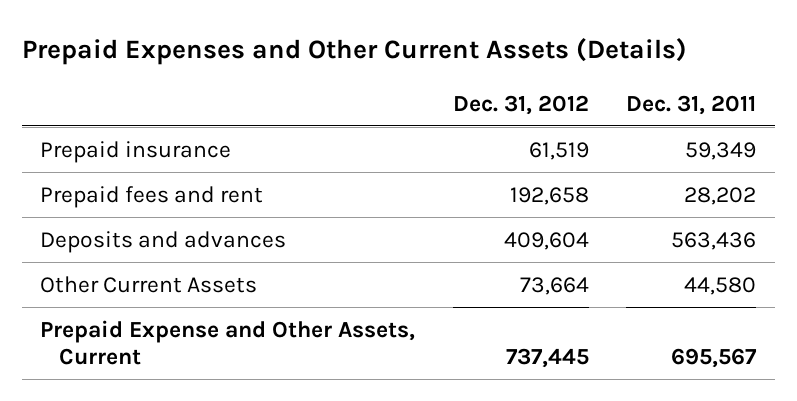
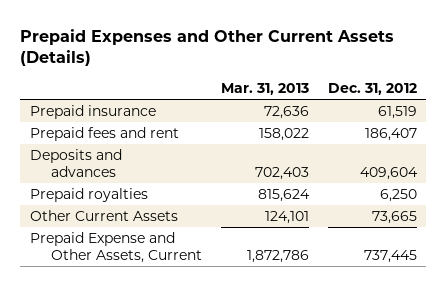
- | Dec. 31, 2012 | Dec. 31, 2011
+ | Mar. 31, 2013 | Dec. 31, 2012
- Prepaid fees and rent | 192,658 | 28,202
+ Prepaid fees and rent | 158,022 | 186,407
- Other Current Assets | 73,664 | 44,580
+ Prepaid royalties | 815,624 | 6,250
+ Other Current Assets | 124,101 | 73,665

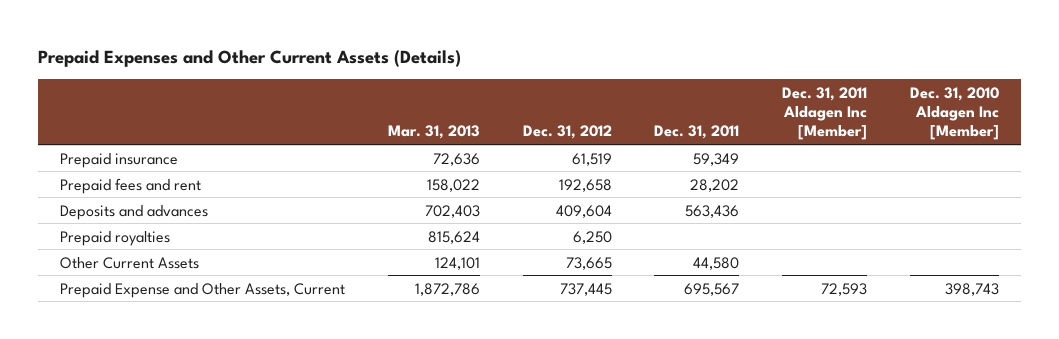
- | Mar. 31, 2013 | Dec. 31, 2012
+ | Mar. 31, 2013 | Dec. 31, 2012 | Dec. 31, 2011 | Dec. 31, 2011 Aldagen Inc [Member] | Dec. 31, 2010 Aldagen Inc [Member]
- Prepaid fees and rent | 158,022 | 186,407
+ Prepaid fees and rent | 158,022 | 192,658 | 28,202 | |

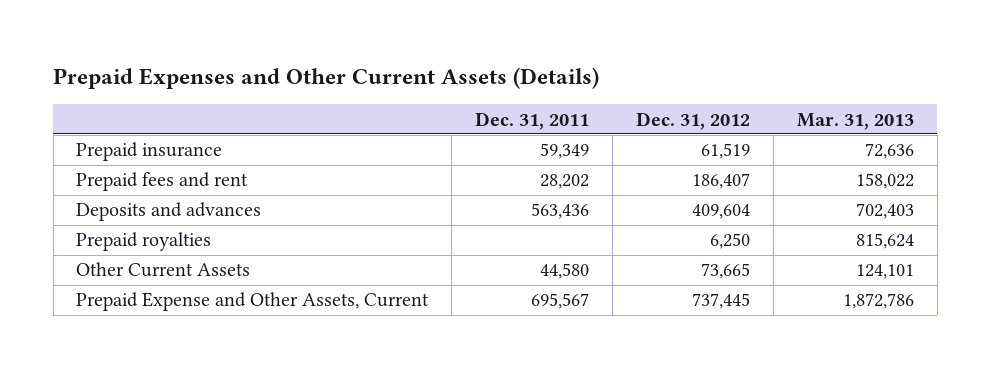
- | Mar. 31, 2013 | Dec. 31, 2012 | Dec. 31, 2011 | Dec. 31, 2011 Aldagen Inc [Member] | Dec. 31, 2010 Aldagen Inc [Member]
+ | Dec. 31, 2011 | Dec. 31, 2012 | Mar. 31, 2013
- Prepaid fees and rent | 158,022 | 192,658 | 28,202 | |
+ Prepaid fees and rent | 28,202 | 186,407 | 158,022

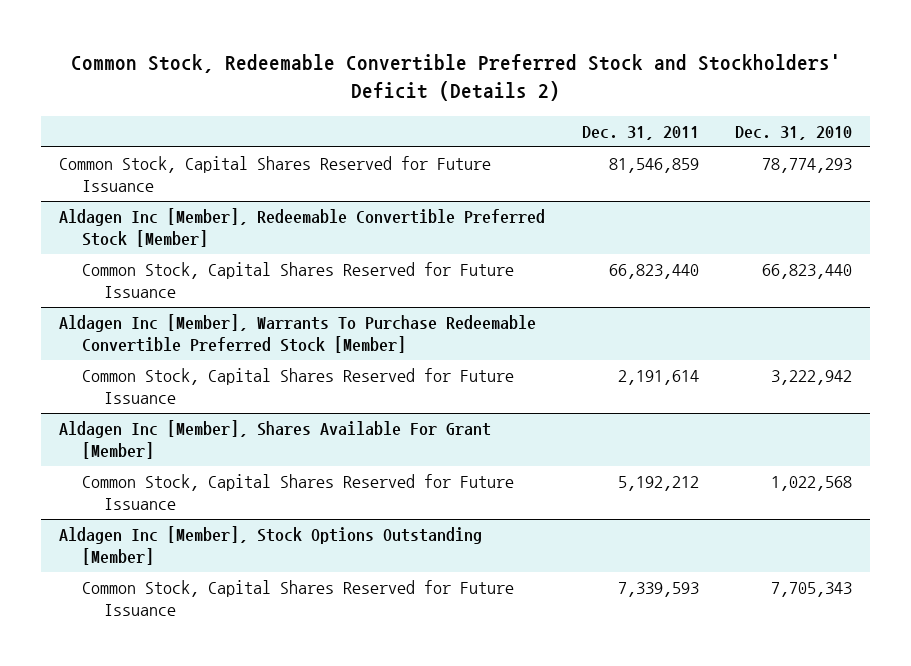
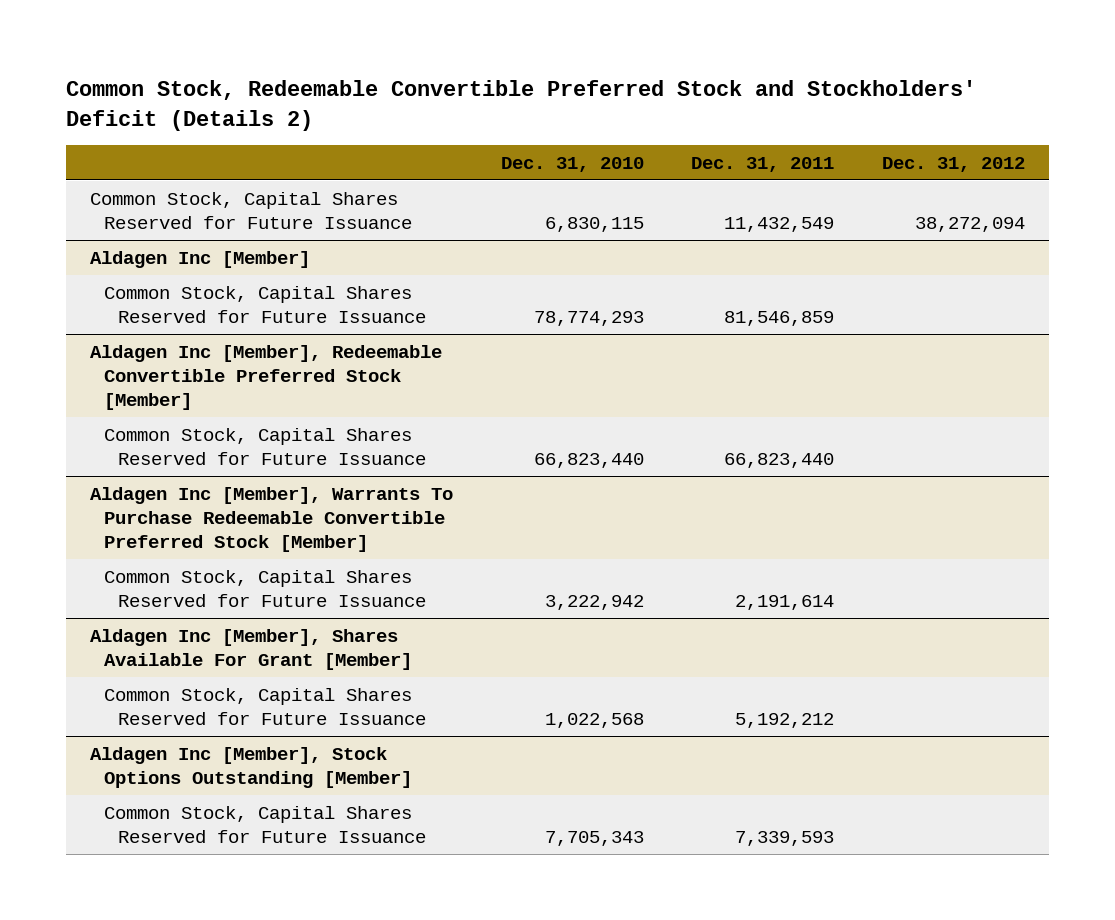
- | Dec. 31, 2011 | Dec. 31, 2010
+ | Dec. 31, 2010 | Dec. 31, 2011 | Dec. 31, 2012
+ Common Stock, Capital Shares Reserved for Future Issuance | 6,830,115 | 11,432,549 | 38,272,094
+ Aldagen Inc [Member]

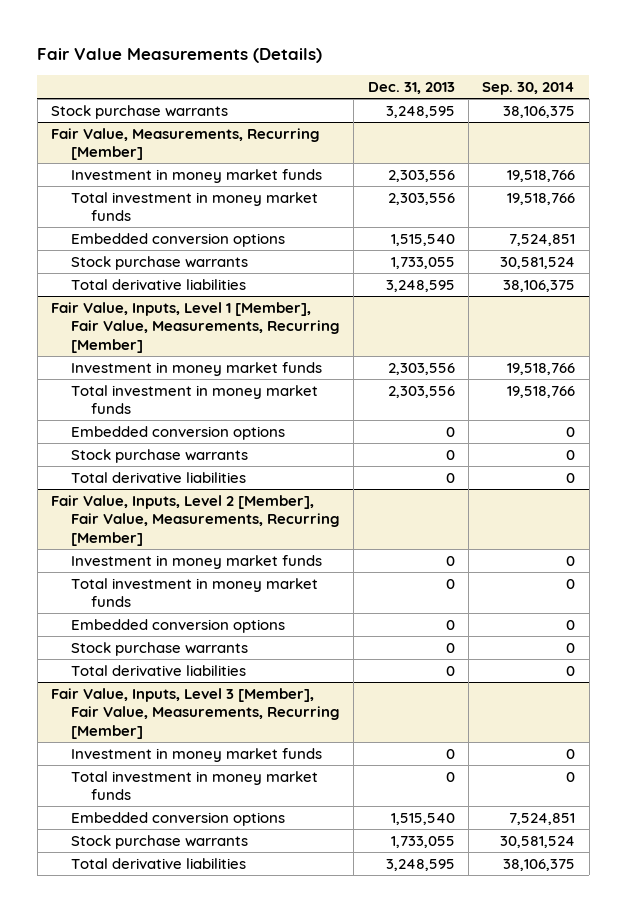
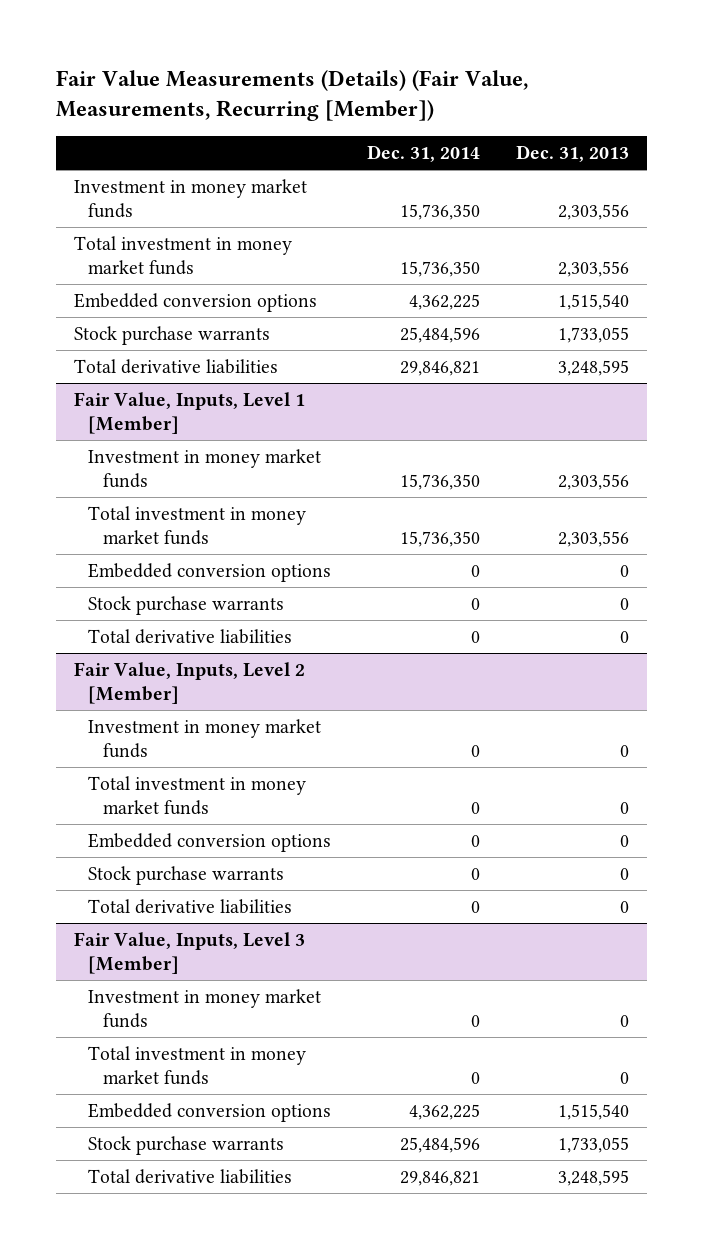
- Fair Value Measurements (Details)
+ Fair Value Measurements (Details) (Fair Value, Measurements, Recurring [Member])
- | Dec. 31, 2013 | Sep. 30, 2014
+ | Dec. 31, 2014 | Dec. 31, 2013
- Stock purchase warrants | 3,248,595 | 38,106,375
- Fair Value, Measurements, Recurring [Member]
- Fair Value, Inputs, Level 1 [Member], Fair Value, Measurements, Recurring [Member]
+ Fair Value, Inputs, Level 1 [Member]
- Fair Value, Inputs, Level 2 [Member], Fair Value, Measurements, Recurring [Member]
+ Fair Value, Inputs, Level 2 [Member]
- Fair Value, Inputs, Level 3 [Member], Fair Value, Measurements, Recurring [Member]
+ Fair Value, Inputs, Level 3 [Member]

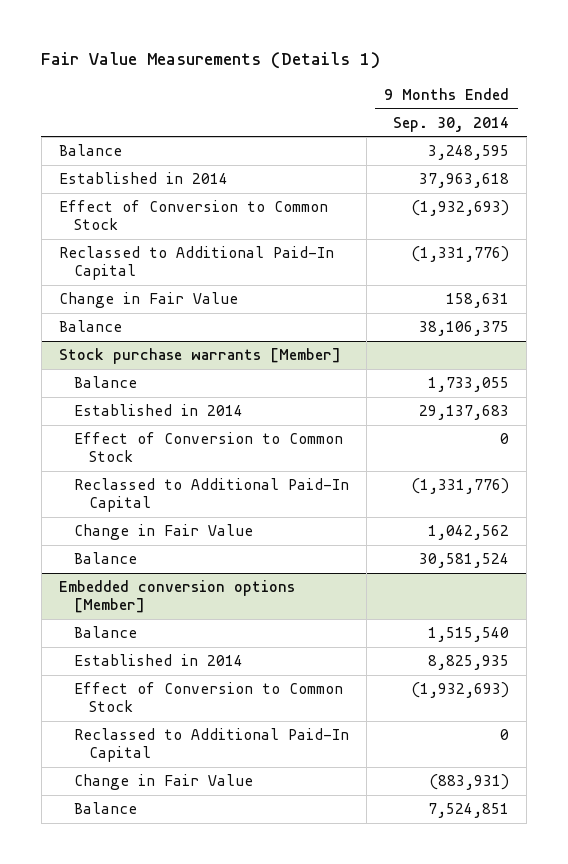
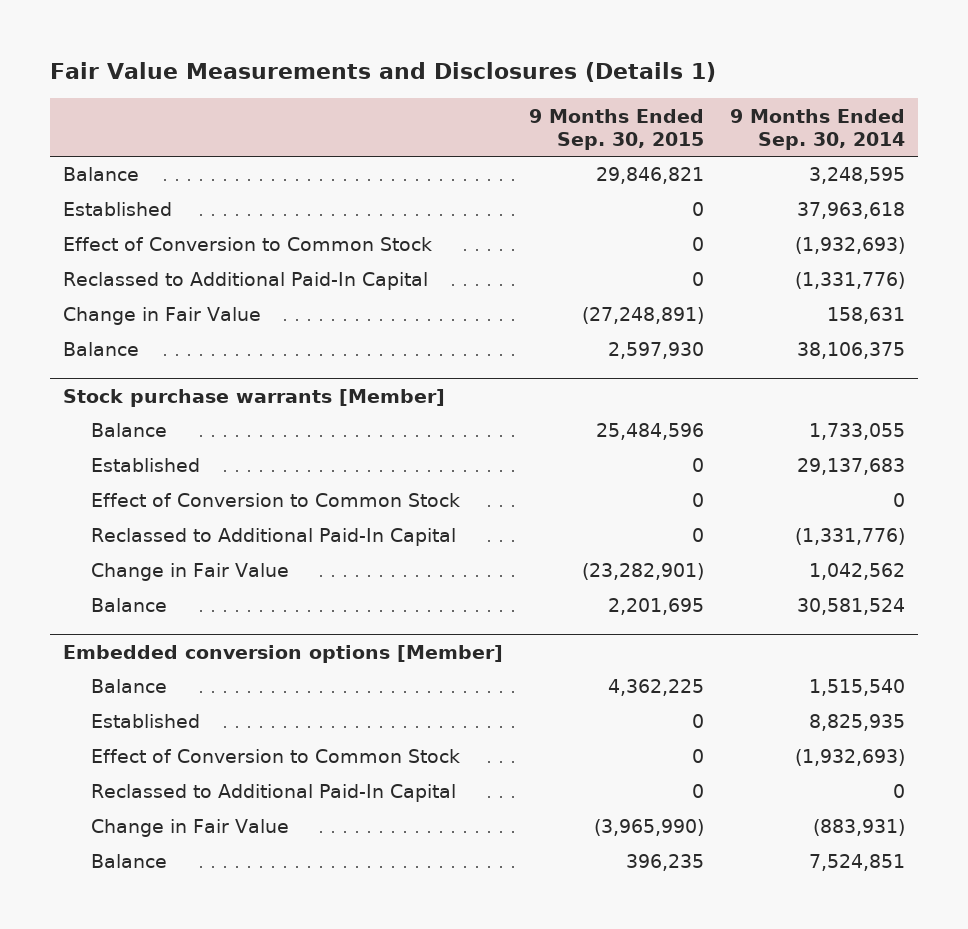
- Fair Value Measurements (Details 1)
+ Fair Value Measurements and Disclosures (Details 1)
- | 9 Months Ended Sep. 30, 2014
+ | 9 Months Ended Sep. 30, 2015 | 9 Months Ended Sep. 30, 2014
- Established in 2014 | 37,963,618
+ Established | 0 | 37,963,618
@ Stock purchase warrants [Member]
- Established in 2014 | 29,137,683
+ Established | 0 | 29,137,683
@ Embedded conversion options [Member]
- Established in 2014 | 8,825,935
+ Established | 0 | 8,825,935

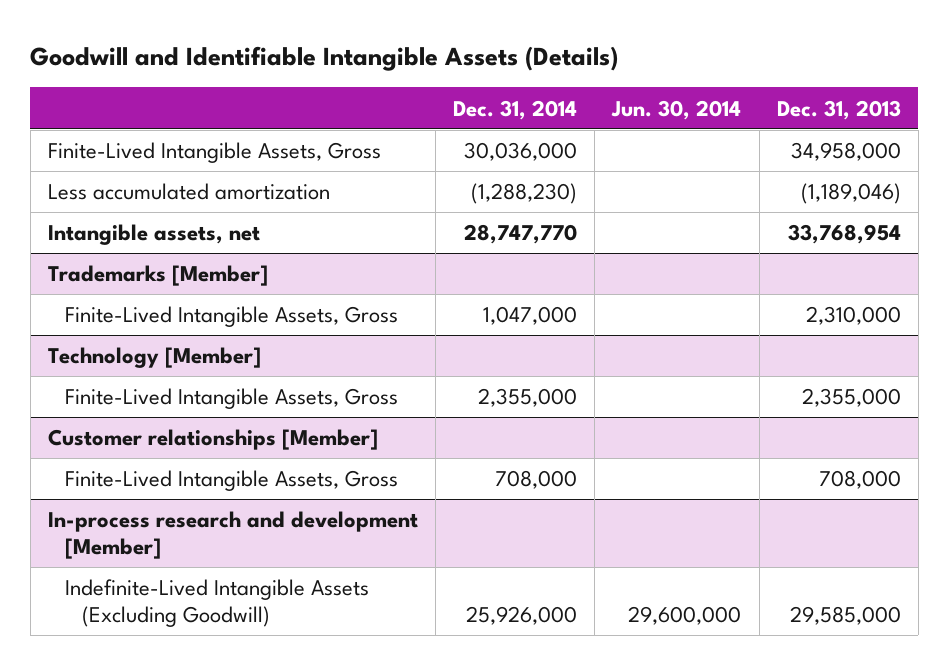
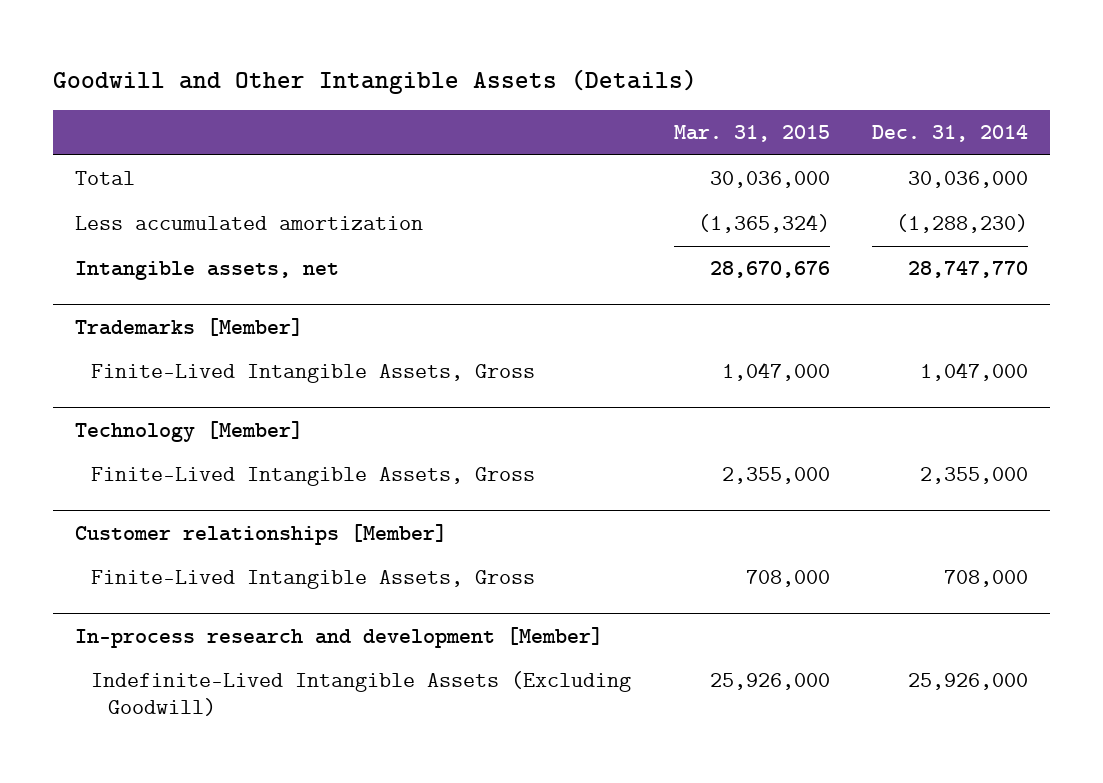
- Goodwill and Identifiable Intangible Assets (Details)
+ Goodwill and Other Intangible Assets (Details)
- | Dec. 31, 2014 | Jun. 30, 2014 | Dec. 31, 2013
+ | Mar. 31, 2015 | Dec. 31, 2014
- Finite-Lived Intangible Assets, Gross | 30,036,000 | | 34,958,000
+ Total | 30,036,000 | 30,036,000

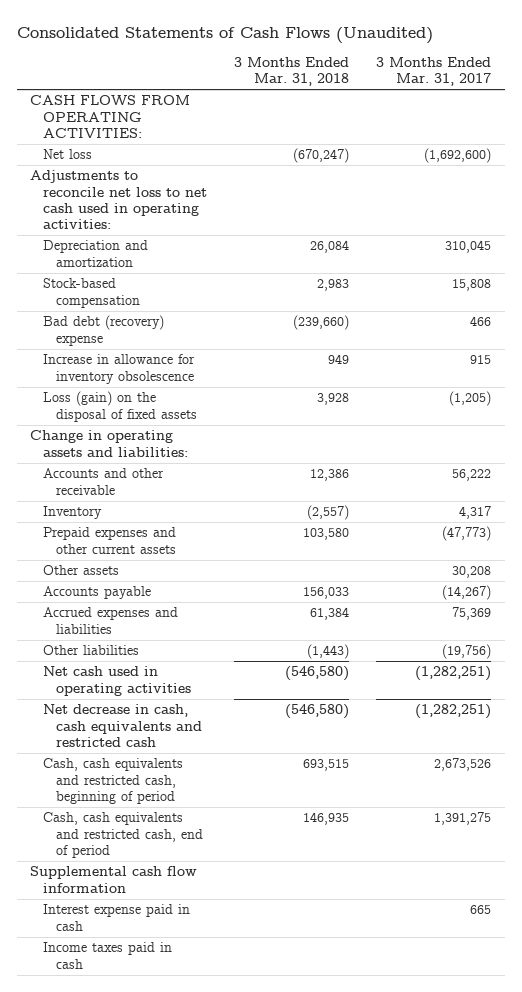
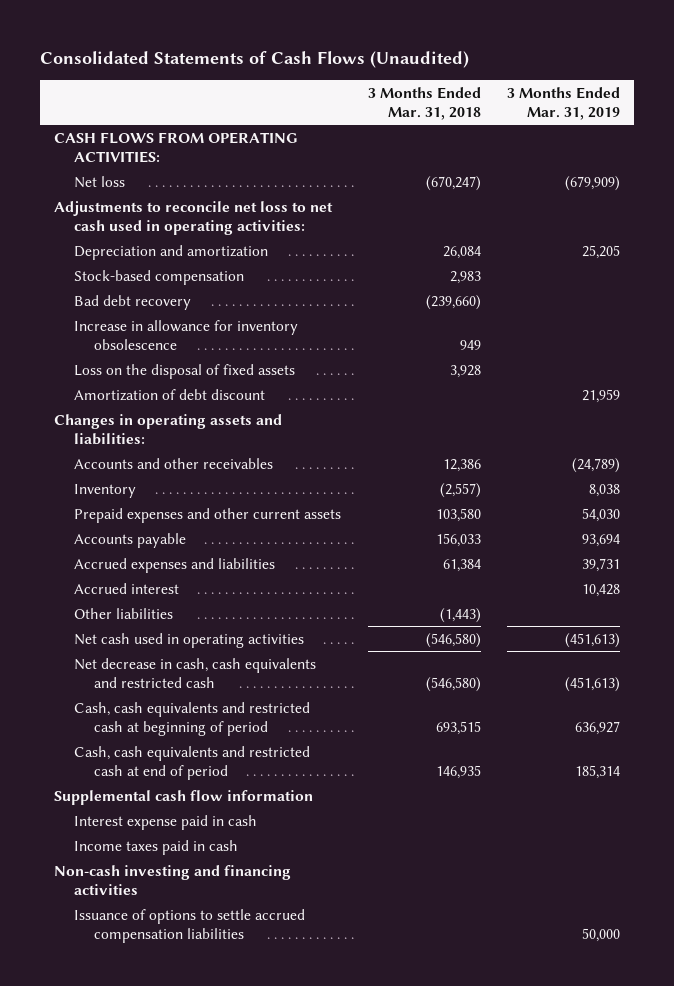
- | 3 Months Ended Mar. 31, 2018 | 3 Months Ended Mar. 31, 2017
+ | 3 Months Ended Mar. 31, 2018 | 3 Months Ended Mar. 31, 2019
- Bad debt (recovery) expense | (239,660) | 466
+ Bad debt recovery | (239,660) |
- Loss (gain) on the disposal of fixed assets | 3,928 | (1,205)
- Change in operating assets and liabilities:
- Accounts and other receivable | 12,386 | 56,222
+ Loss on the disposal of fixed assets | 3,928 |
+ Amortization of debt discount | | 21,959
+ Changes in operating assets and liabilities:
+ Accounts and other receivables | 12,386 | (24,789)
- Other assets | | 30,208
+ Accrued interest | | 10,428
- Cash, cash equivalents and restricted cash, beginning of period | 693,515 | 2,673,526
- Cash, cash equivalents and restricted cash, end of period | 146,935 | 1,391,275
+ Cash, cash equivalents and restricted cash at beginning of period | 693,515 | 636,927
+ Cash, cash equivalents and restricted cash at end of period | 146,935 | 185,314
+ Non-cash investing and financing activities
+ Issuance of options to settle accrued compensation liabilities | | 50,000

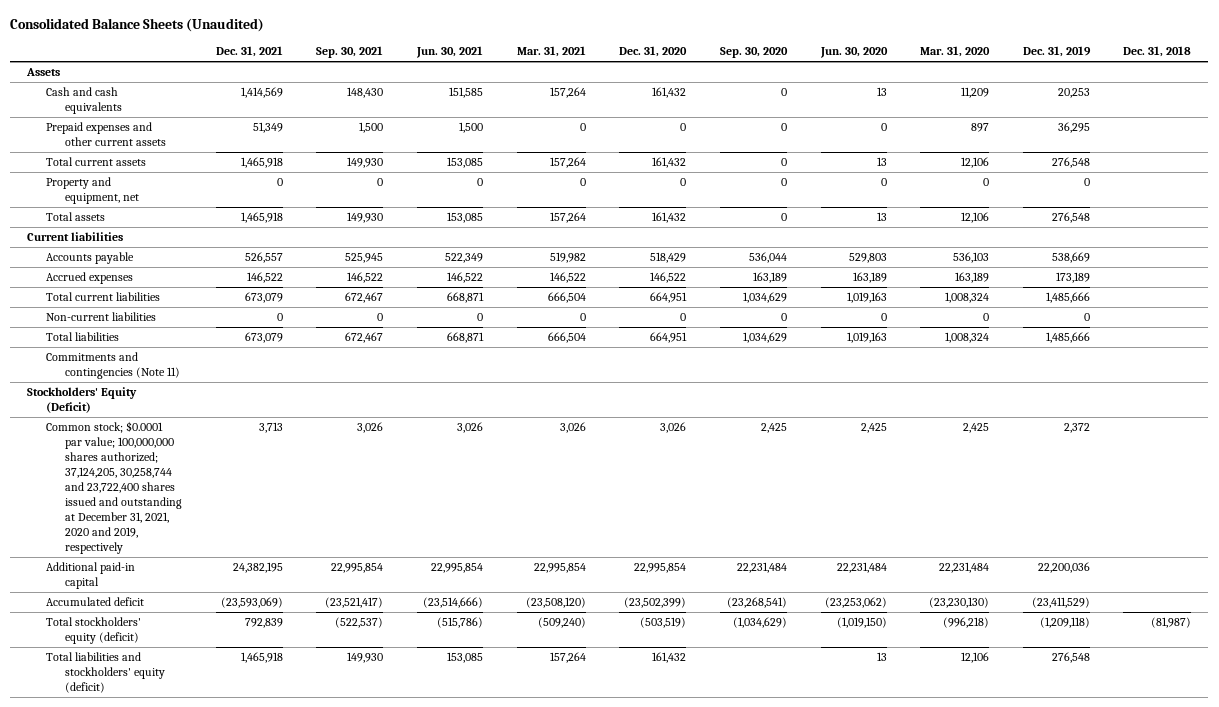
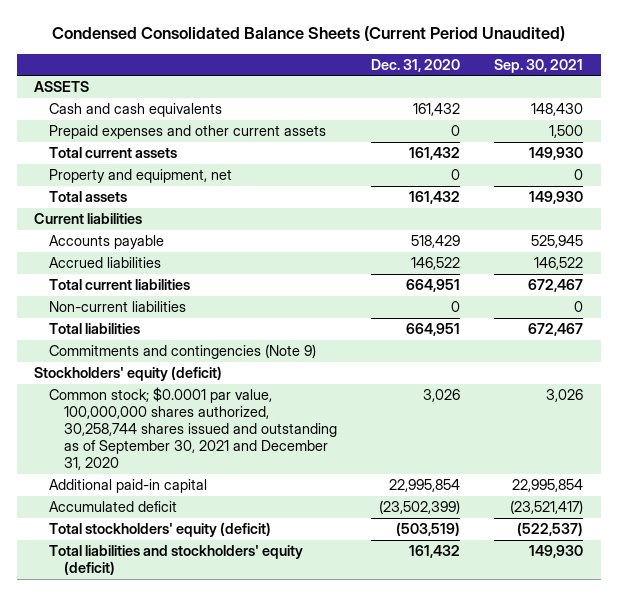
- Consolidated Balance Sheets (Unaudited)
+ Condensed Consolidated Balance Sheets (Current Period Unaudited)
- | Dec. 31, 2021 | Sep. 30, 2021 | Jun. 30, 2021 | Mar. 31, 2021 | Dec. 31, 2020 | Sep. 30, 2020 | Jun. 30, 2020 | Mar. 31, 2020 | Dec. 31, 2019 | Dec. 31, 2018
+ | Dec. 31, 2020 | Sep. 30, 2021
- Assets
+ ASSETS
- Accrued expenses | 146,522 | 146,522 | 146,522 | 146,522 | 146,522 | 163,189 | 163,189 | 163,189 | 173,189 |
+ Accrued liabilities | 146,522 | 146,522
- Commitments and contingencies (Note 11)
- Stockholders' Equity (Deficit)
- Common stock; $0.0001 par value; 100,000,000 shares authorized; 37,124,205, 30,258,744 and 23,722,400 shares issued and outstanding at December 31, 2021, 2020 and 2019, respectively | 3,713 | 3,026 | 3,026 | 3,026 | 3,026 | 2,425 | 2,425 | 2,425 | 2,372 |
+ Commitments and contingencies (Note 9)
+ Stockholders' equity (deficit)
+ Common stock; $0.0001 par value, 100,000,000 shares authorized, 30,258,744 shares issued and outstanding as of September 30, 2021 and December 31, 2020 | 3,026 | 3,026

